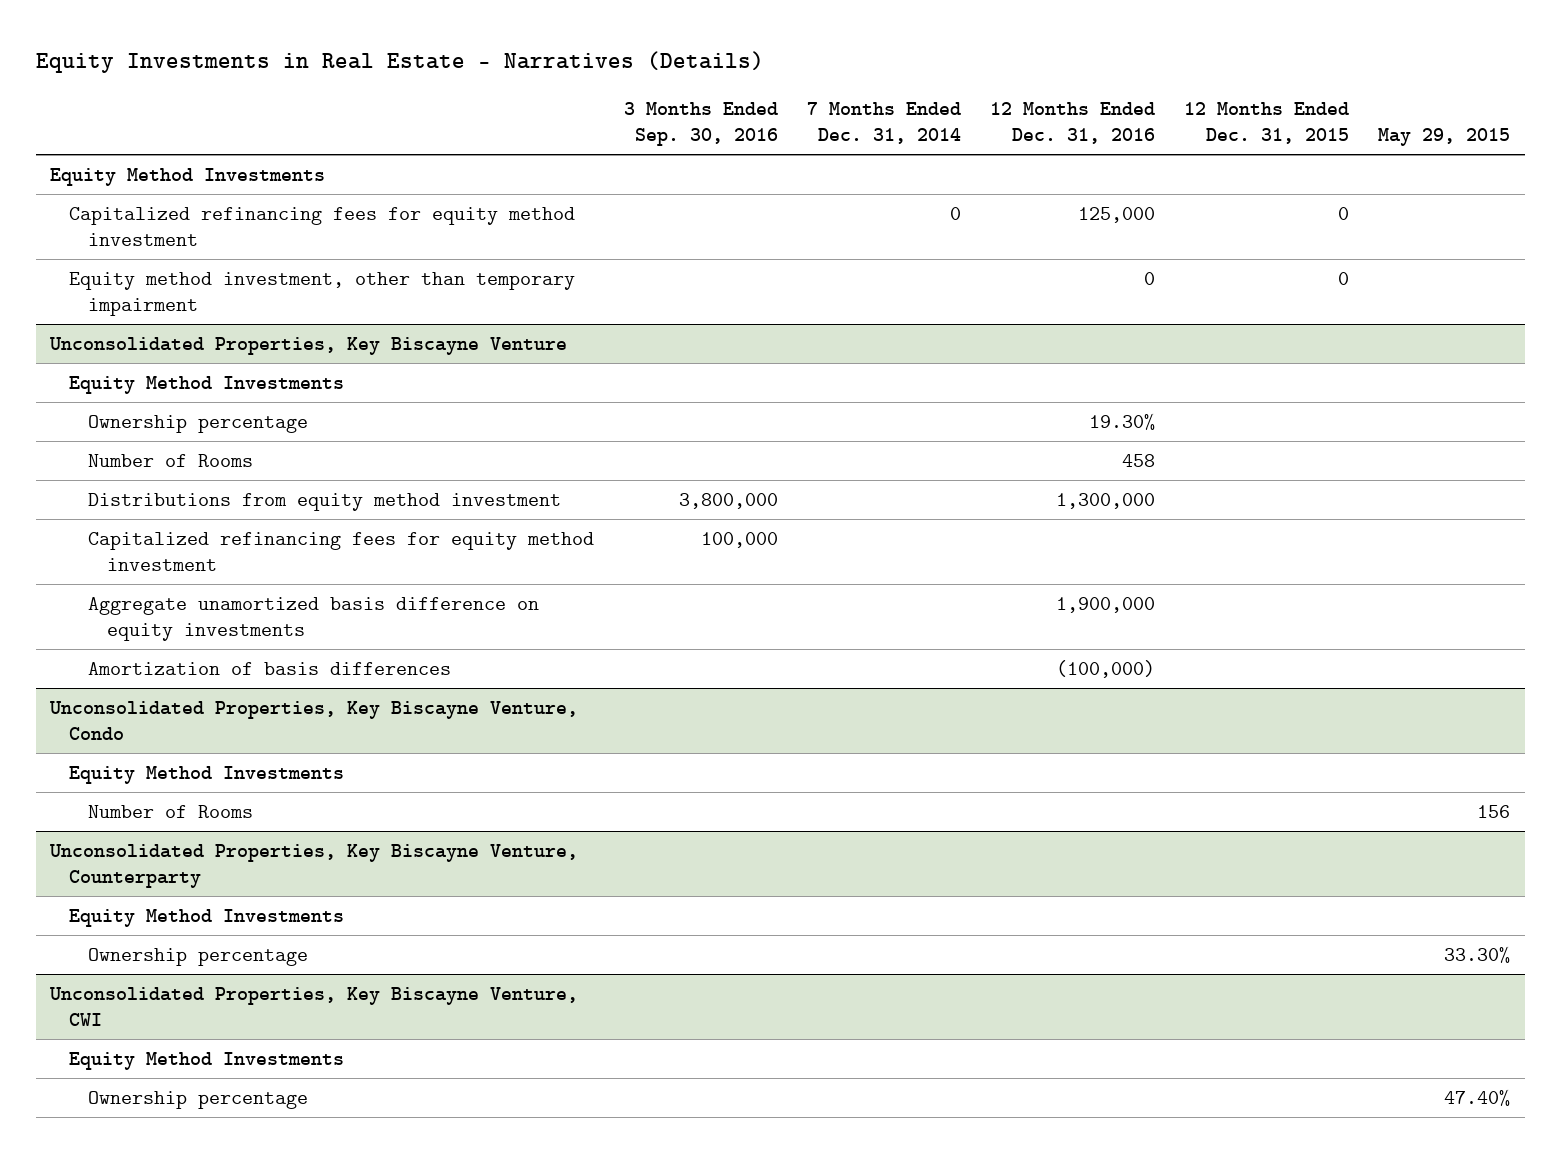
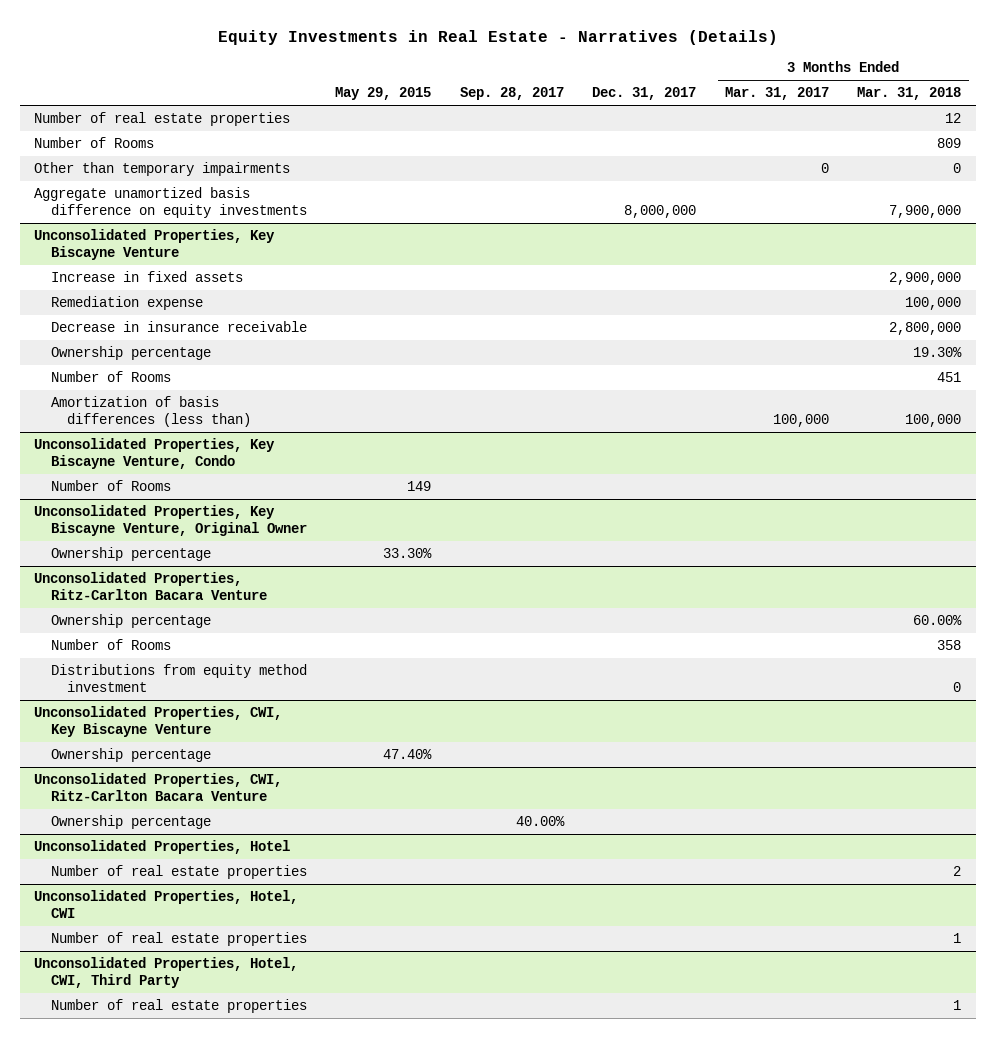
- | 3 Months Ended Sep. 30, 2016 | 7 Months Ended Dec. 31, 2014 | 12 Months Ended Dec. 31, 2016 | 12 Months Ended Dec. 31, 2015 | May 29, 2015
+ | May 29, 2015 | Sep. 28, 2017 | Dec. 31, 2017 | 3 Months Ended Mar. 31, 2017 | 3 Months Ended Mar. 31, 2018
- Equity Method Investments
- Capitalized refinancing fees for equity method investment | | 0 | 125,000 | 0 |
- Equity method investment, other than temporary impairment | | | 0 | 0 |
+ Number of real estate properties | | | | | 12
+ Number of Rooms | | | | | 809
+ Other than temporary impairments | | | | 0 | 0
+ Aggregate unamortized basis difference on equity investments | | | 8,000,000 | | 7,900,000
@ Unconsolidated Properties, Key Biscayne Venture
- Equity Method Investments
+ Increase in fixed assets | | | | | 2,900,000
+ Remediation expense | | | | | 100,000
+ Decrease in insurance receivable | | | | | 2,800,000
- Distributions from equity method investment | 3,800,000 | | 1,300,000 | |
- Capitalized refinancing fees for equity method investment | 100,000 | | | |
- Aggregate unamortized basis difference on equity investments | | | 1,900,000 | |
- Amortization of basis differences | | | (100,000) | |
+ Amortization of basis differences (less than) | | | | 100,000 | 100,000
@ Unconsolidated Properties, Key Biscayne Venture, Condo
- Equity Method Investments
- Number of Rooms | | | | | 156
- Unconsolidated Properties, Key Biscayne Venture, Counterparty
- Equity Method Investments
@ Unconsolidated Properties, Key Biscayne Venture, Condo
+ Number of Rooms | 149 | | | |
+ Unconsolidated Properties, Key Biscayne Venture, Original Owner
- Unconsolidated Properties, Key Biscayne Venture, CWI
- Equity Method Investments
+ Unconsolidated Properties, Ritz-Carlton Bacara Venture
+ Ownership percentage | | | | | 60.00%
+ Number of Rooms | | | | | 358
+ Distributions from equity method investment | | | | | 0
+ Unconsolidated Properties, CWI, Key Biscayne Venture
+ Unconsolidated Properties, CWI, Ritz-Carlton Bacara Venture
+ Ownership percentage | | 40.00% | | |
+ Unconsolidated Properties, Hotel
+ Number of real estate properties | | | | | 2
+ Unconsolidated Properties, Hotel, CWI
+ Number of real estate properties | | | | | 1
+ Unconsolidated Properties, Hotel, CWI, Third Party
+ Number of real estate properties | | | | | 1

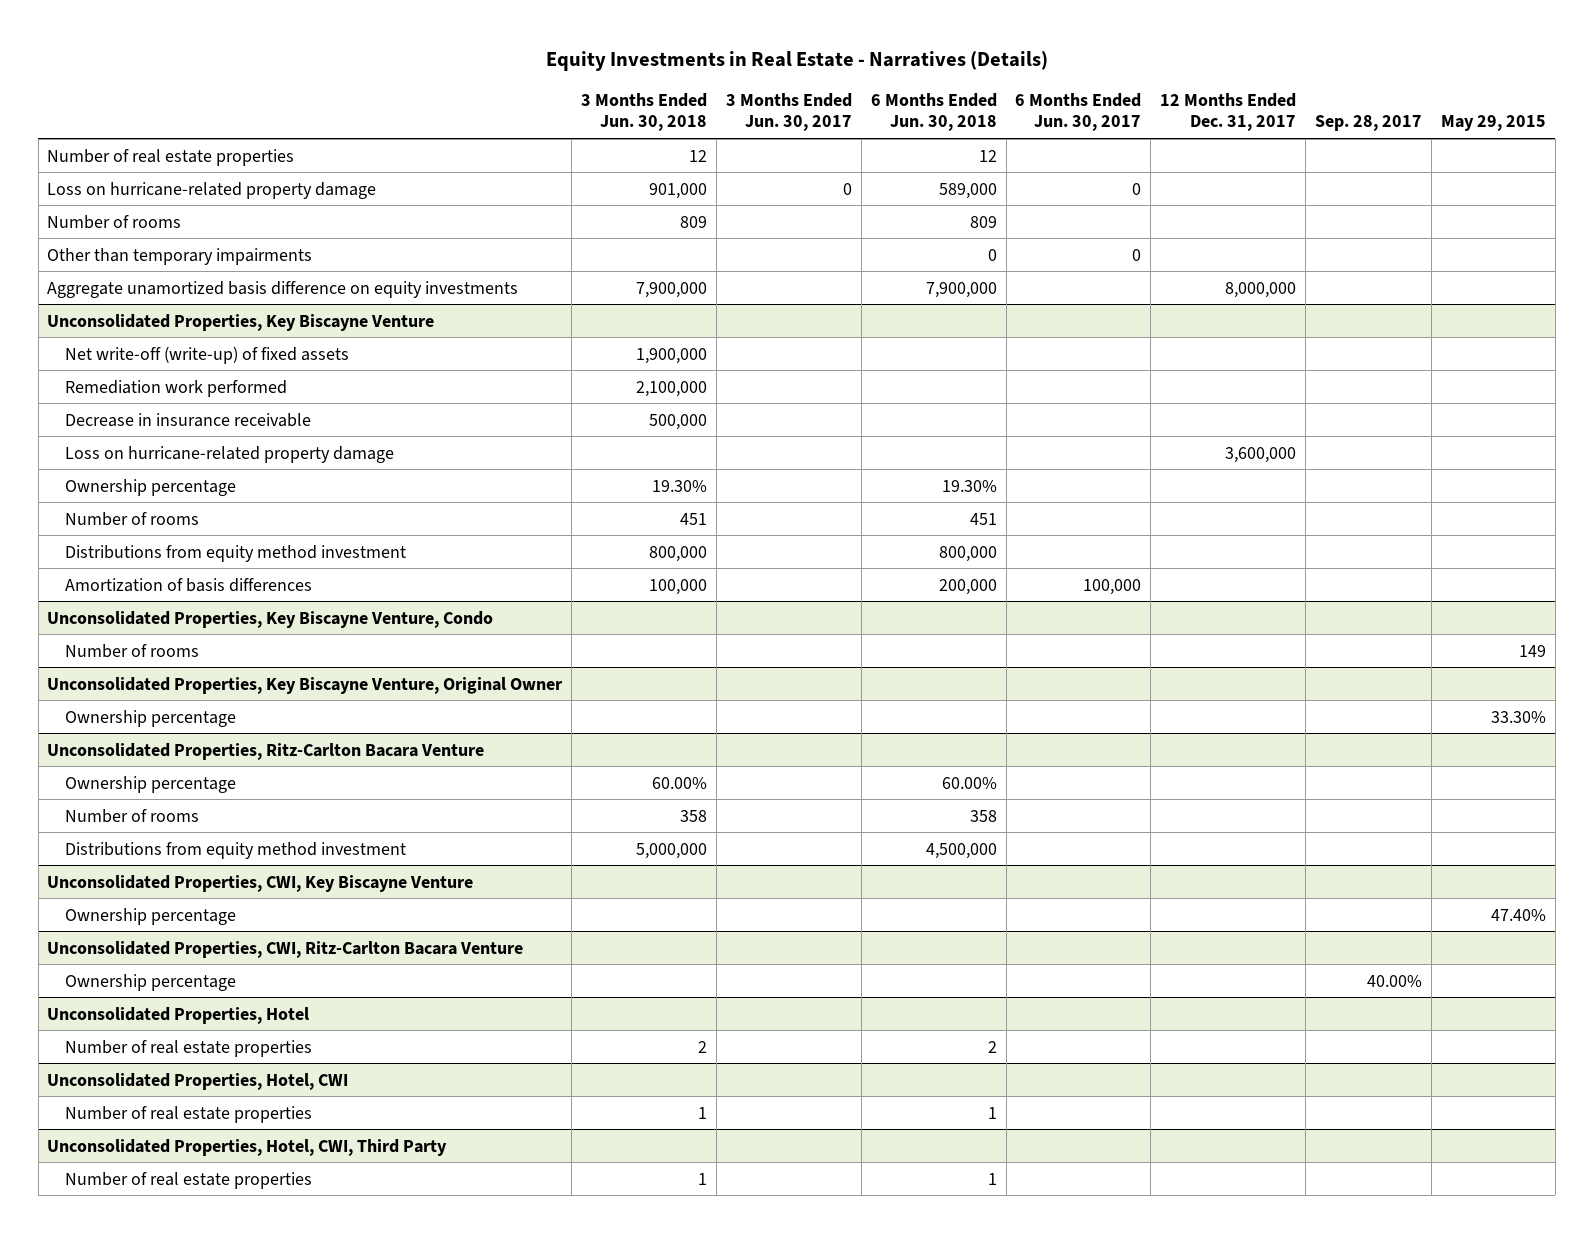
- | May 29, 2015 | Sep. 28, 2017 | Dec. 31, 2017 | 3 Months Ended Mar. 31, 2017 | 3 Months Ended Mar. 31, 2018
+ | 3 Months Ended Jun. 30, 2018 | 3 Months Ended Jun. 30, 2017 | 6 Months Ended Jun. 30, 2018 | 6 Months Ended Jun. 30, 2017 | 12 Months Ended Dec. 31, 2017 | Sep. 28, 2017 | May 29, 2015
- Number of Rooms | | | | | 809
+ Loss on hurricane-related property damage | 901,000 | 0 | 589,000 | 0 | | |
+ Number of rooms | 809 | | 809 | | | |
@ Unconsolidated Properties, Key Biscayne Venture
- Increase in fixed assets | | | | | 2,900,000
- Remediation expense | | | | | 100,000
+ Net write-off (write-up) of fixed assets | 1,900,000 | | | | | |
+ Remediation work performed | 2,100,000 | | | | | |
+ Loss on hurricane-related property damage | | | | | 3,600,000 | |
- Number of Rooms | | | | | 451
- Amortization of basis differences (less than) | | | | 100,000 | 100,000
+ Number of rooms | 451 | | 451 | | | |
+ Distributions from equity method investment | 800,000 | | 800,000 | | | |
+ Amortization of basis differences | 100,000 | | 200,000 | 100,000 | | |
@ Unconsolidated Properties, Key Biscayne Venture, Condo
- Number of Rooms | 149 | | | |
+ Number of rooms | | | | | | | 149
@ Unconsolidated Properties, Ritz-Carlton Bacara Venture
- Number of Rooms | | | | | 358
+ Number of rooms | 358 | | 358 | | | |

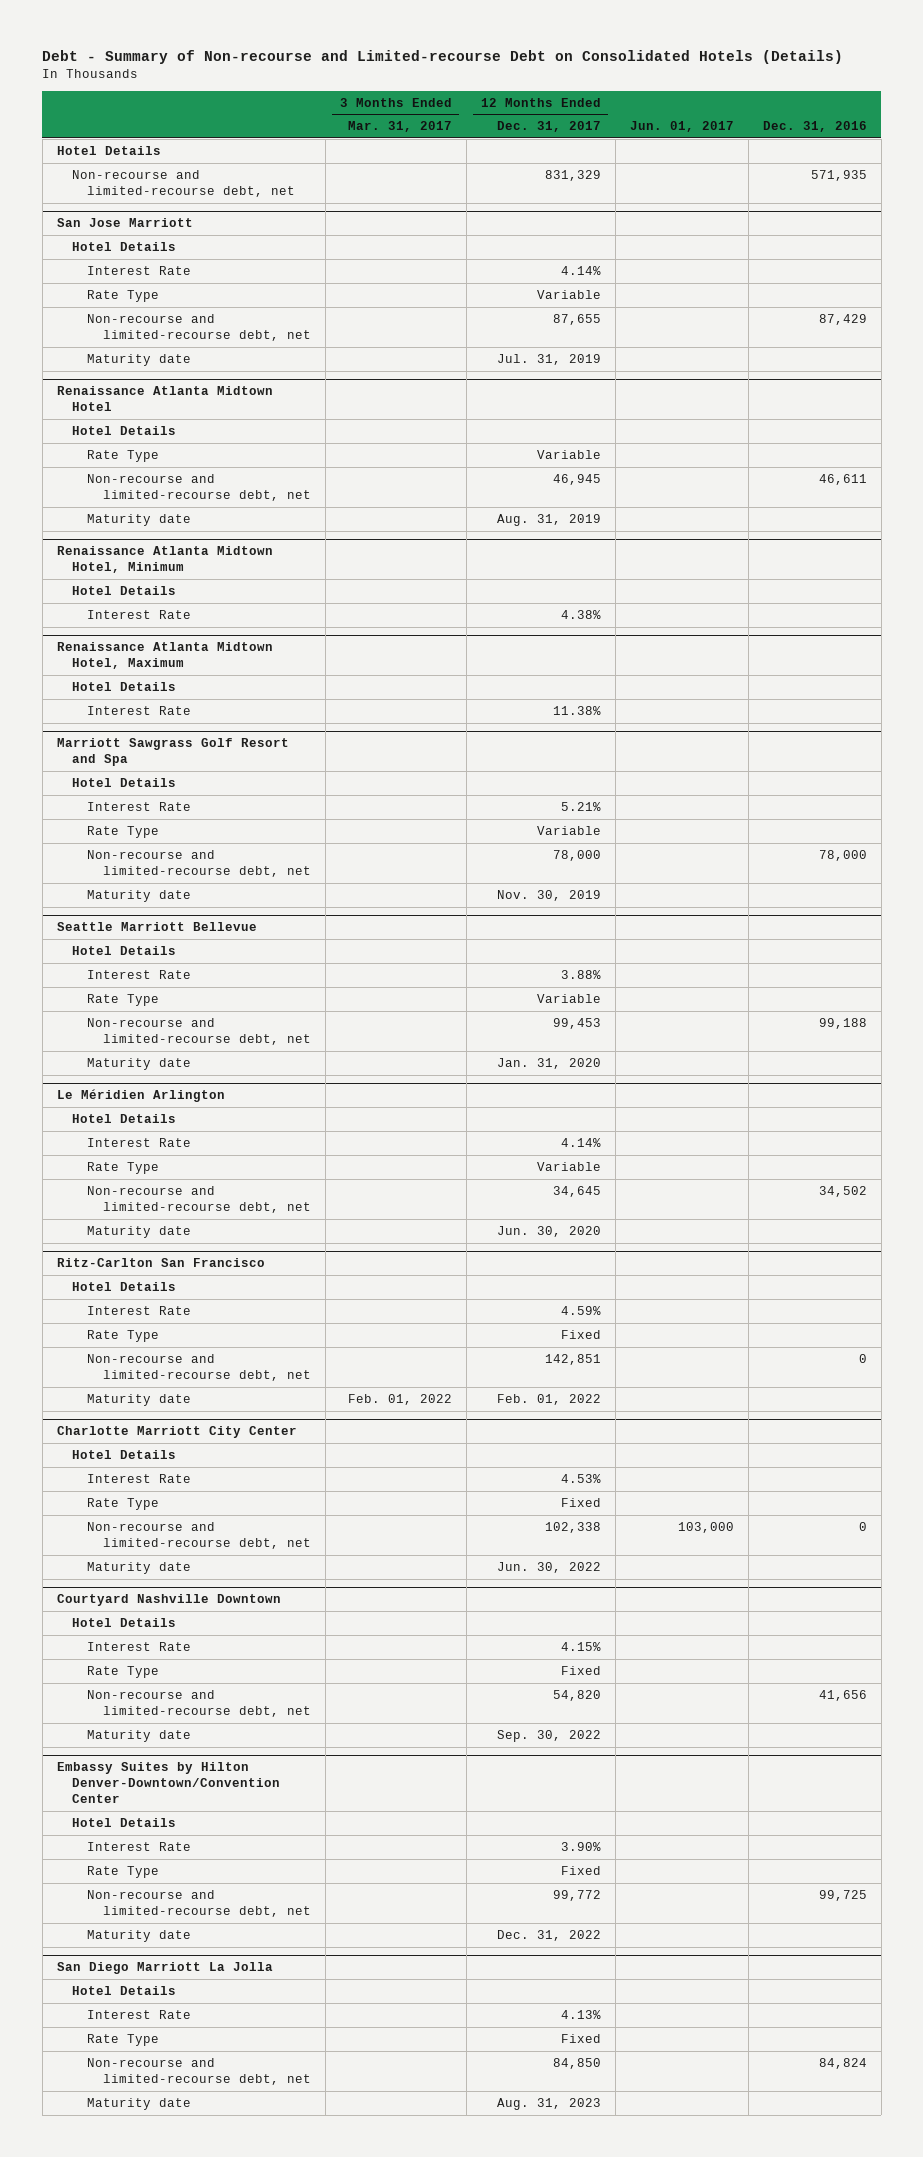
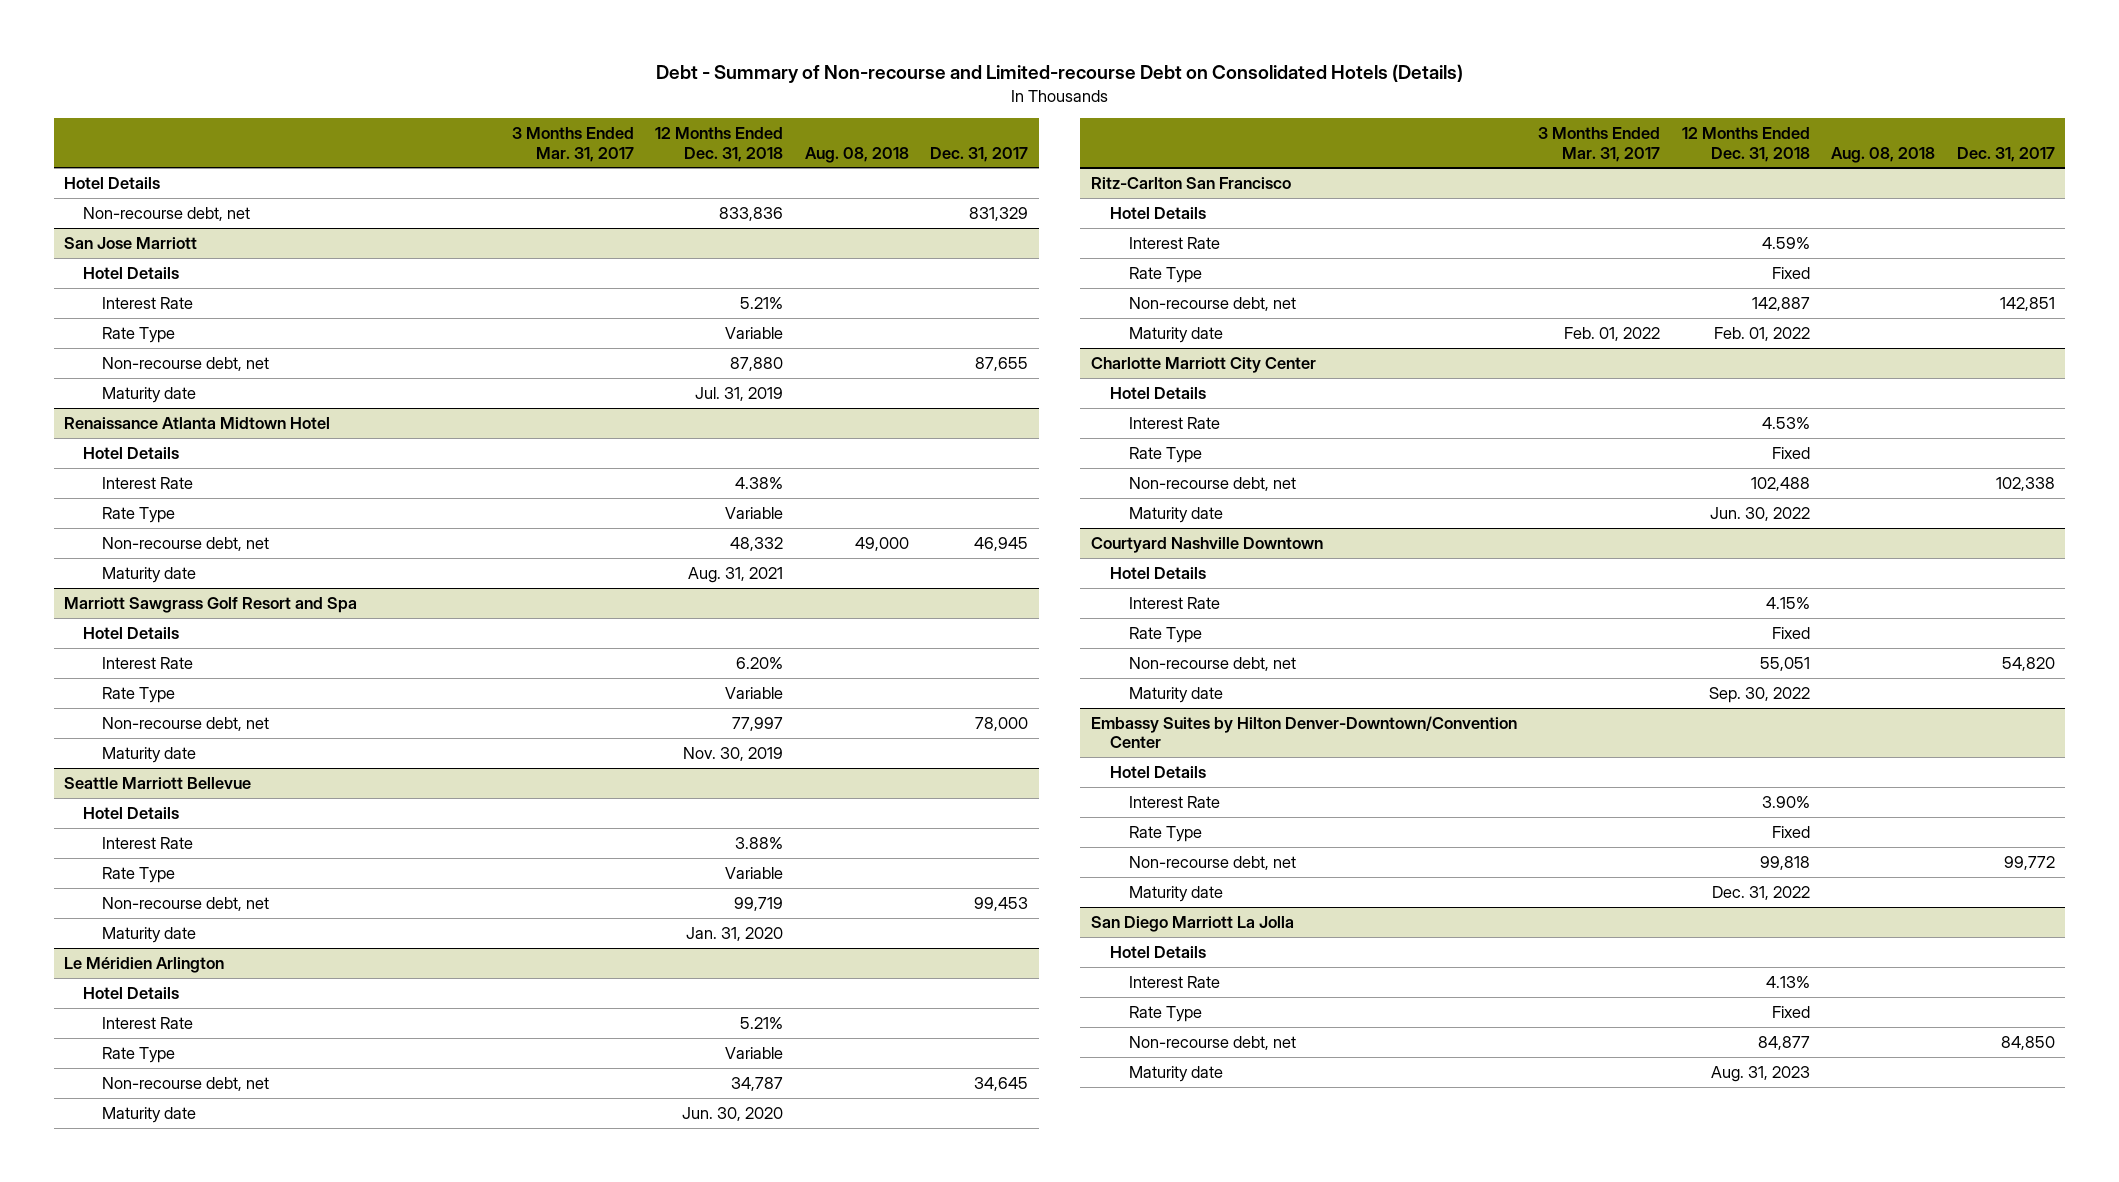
- | 3 Months Ended Mar. 31, 2017 | 12 Months Ended Dec. 31, 2017 | Jun. 01, 2017 | Dec. 31, 2016
+ | 3 Months Ended Mar. 31, 2017 | 12 Months Ended Dec. 31, 2018 | Aug. 08, 2018 | Dec. 31, 2017
- Non-recourse and limited-recourse debt, net | | 831,329 | | 571,935
+ Non-recourse debt, net | | 833,836 | | 831,329
@ San Jose Marriott
- Non-recourse and limited-recourse debt, net | | 87,655 | | 87,429
+ Non-recourse debt, net | | 87,880 | | 87,655
@ Renaissance Atlanta Midtown Hotel
+ Interest Rate | | 4.38% | |
- Non-recourse and limited-recourse debt, net | | 46,945 | | 46,611
+ Non-recourse debt, net | | 48,332 | 49,000 | 46,945
- Renaissance Atlanta Midtown Hotel, Minimum
- Hotel Details
- Interest Rate | | 4.38% | |
- Renaissance Atlanta Midtown Hotel, Maximum
- Hotel Details
- Interest Rate | | 11.38% | |
@ Marriott Sawgrass Golf Resort and Spa
- Non-recourse and limited-recourse debt, net | | 78,000 | | 78,000
+ Non-recourse debt, net | | 77,997 | | 78,000
@ Seattle Marriott Bellevue
- Non-recourse and limited-recourse debt, net | | 99,453 | | 99,188
+ Non-recourse debt, net | | 99,719 | | 99,453
@ Le Méridien Arlington
- Non-recourse and limited-recourse debt, net | | 34,645 | | 34,502
+ Non-recourse debt, net | | 34,787 | | 34,645
@ Ritz-Carlton San Francisco
- Non-recourse and limited-recourse debt, net | | 142,851 | | 0
+ Non-recourse debt, net | | 142,887 | | 142,851
@ Charlotte Marriott City Center
- Non-recourse and limited-recourse debt, net | | 102,338 | 103,000 | 0
+ Non-recourse debt, net | | 102,488 | | 102,338
@ Courtyard Nashville Downtown
- Non-recourse and limited-recourse debt, net | | 54,820 | | 41,656
+ Non-recourse debt, net | | 55,051 | | 54,820
@ Embassy Suites by Hilton Denver-Downtown/Convention Center
- Non-recourse and limited-recourse debt, net | | 99,772 | | 99,725
+ Non-recourse debt, net | | 99,818 | | 99,772
@ San Diego Marriott La Jolla
- Non-recourse and limited-recourse debt, net | | 84,850 | | 84,824
+ Non-recourse debt, net | | 84,877 | | 84,850

